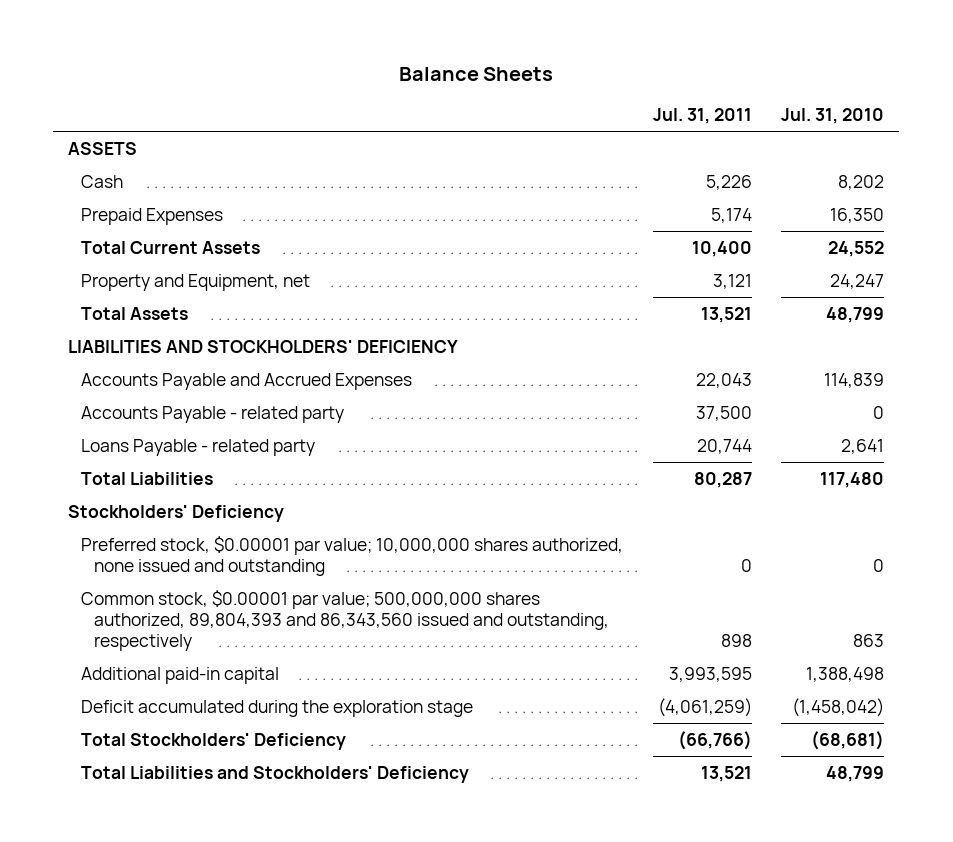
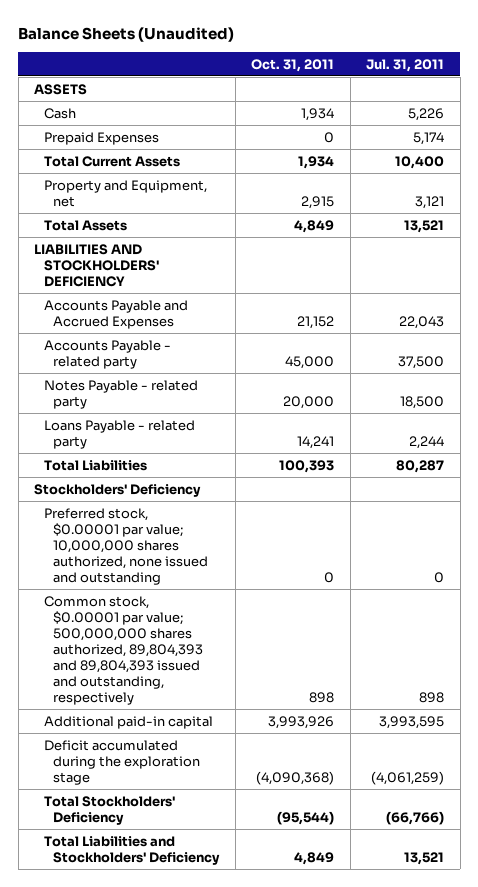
- Balance Sheets
+ Balance Sheets (Unaudited)
- | Jul. 31, 2011 | Jul. 31, 2010
+ | Oct. 31, 2011 | Jul. 31, 2011
- Loans Payable - related party | 20,744 | 2,641
+ Notes Payable - related party | 20,000 | 18,500
+ Loans Payable - related party | 14,241 | 2,244
- Common stock, $0.00001 par value; 500,000,000 shares authorized, 89,804,393 and 86,343,560 issued and outstanding, respectively | 898 | 863
+ Common stock, $0.00001 par value; 500,000,000 shares authorized, 89,804,393 and 89,804,393 issued and outstanding, respectively | 898 | 898

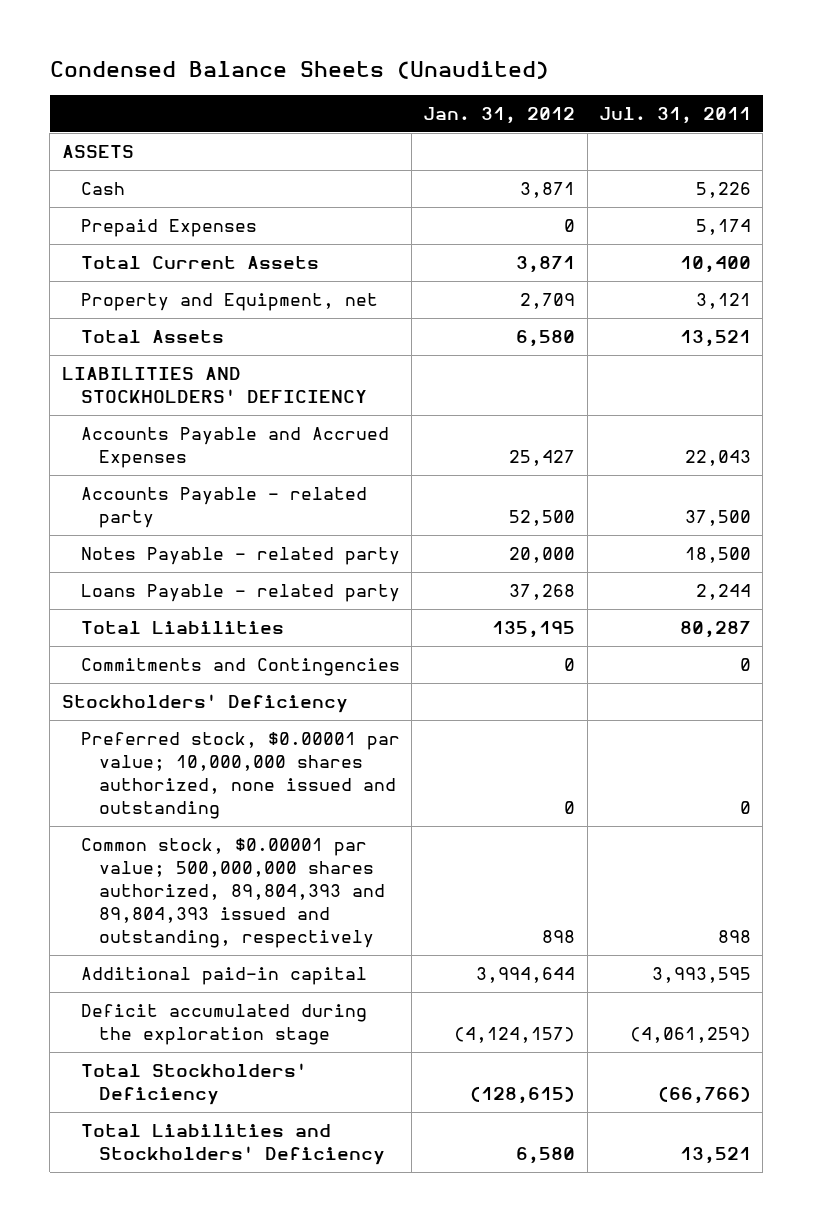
- Balance Sheets (Unaudited)
+ Condensed Balance Sheets (Unaudited)
- | Oct. 31, 2011 | Jul. 31, 2011
+ | Jan. 31, 2012 | Jul. 31, 2011
+ Commitments and Contingencies | 0 | 0

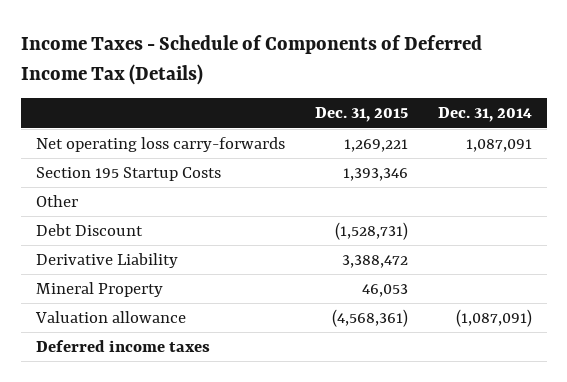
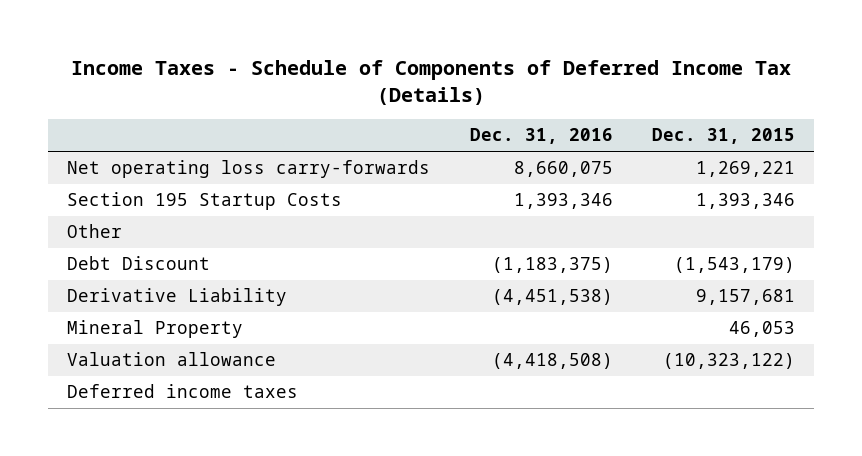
- | Dec. 31, 2015 | Dec. 31, 2014
+ | Dec. 31, 2016 | Dec. 31, 2015
- Debt Discount | (1,528,731) |
- Derivative Liability | 3,388,472 |
+ Debt Discount | (1,183,375) | (1,543,179)
+ Derivative Liability | (4,451,538) | 9,157,681
- Valuation allowance | (4,568,361) | (1,087,091)
+ Valuation allowance | (4,418,508) | (10,323,122)

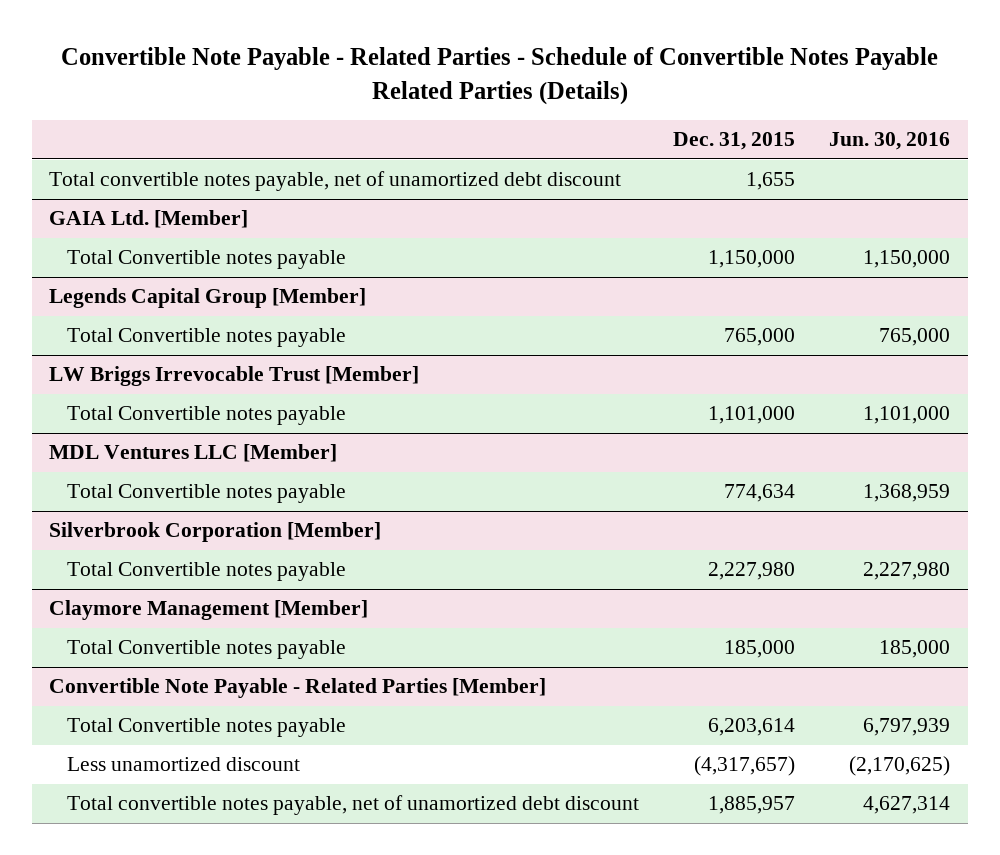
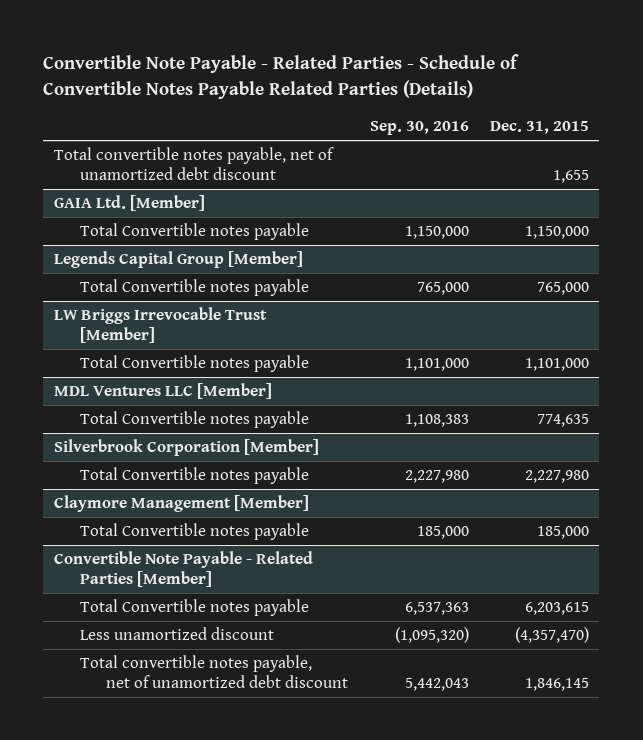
- | Dec. 31, 2015 | Jun. 30, 2016
+ | Sep. 30, 2016 | Dec. 31, 2015
@ MDL Ventures LLC [Member]
- Total Convertible notes payable | 774,634 | 1,368,959
+ Total Convertible notes payable | 1,108,383 | 774,635
@ Convertible Note Payable - Related Parties [Member]
- Total Convertible notes payable | 6,203,614 | 6,797,939
- Less unamortized discount | (4,317,657) | (2,170,625)
- Total convertible notes payable, net of unamortized debt discount | 1,885,957 | 4,627,314
+ Total Convertible notes payable | 6,537,363 | 6,203,615
+ Less unamortized discount | (1,095,320) | (4,357,470)
+ Total convertible notes payable, net of unamortized debt discount | 5,442,043 | 1,846,145

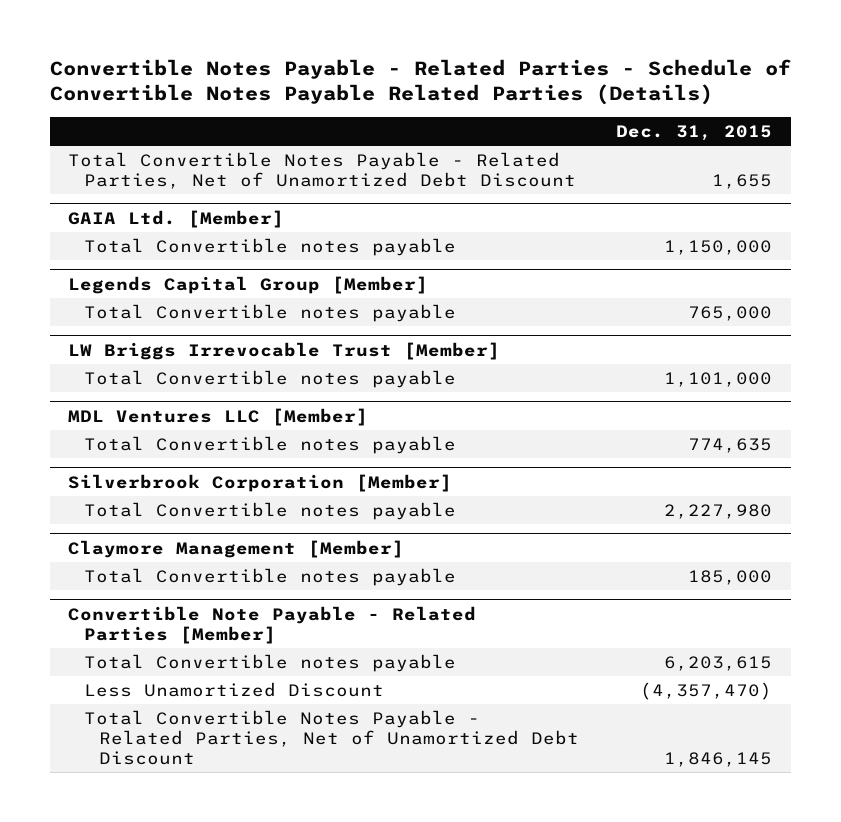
- Convertible Note Payable - Related Parties - Schedule of Convertible Notes Payable Related Parties (Details)
+ Convertible Notes Payable - Related Parties - Schedule of Convertible Notes Payable Related Parties (Details)
- | Sep. 30, 2016 | Dec. 31, 2015
+ | Dec. 31, 2015
- Total convertible notes payable, net of unamortized debt discount | | 1,655
+ Total Convertible Notes Payable - Related Parties, Net of Unamortized Debt Discount | 1,655
@ Convertible Note Payable - Related Parties [Member]
- Less unamortized discount | (1,095,320) | (4,357,470)
- Total convertible notes payable, net of unamortized debt discount | 5,442,043 | 1,846,145
+ Less Unamortized Discount | (4,357,470)
+ Total Convertible Notes Payable - Related Parties, Net of Unamortized Debt Discount | 1,846,145

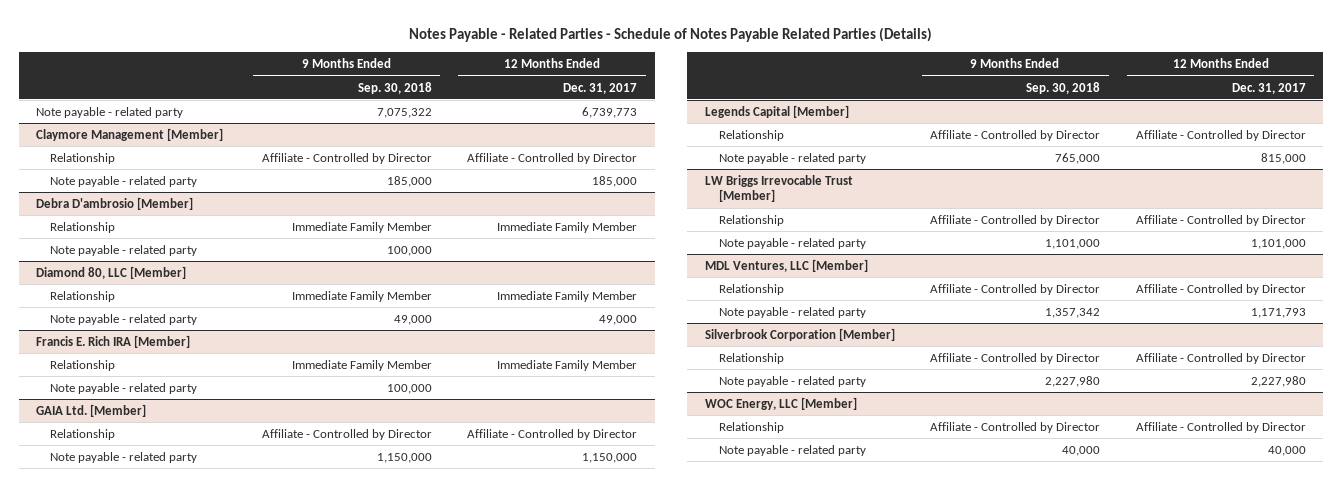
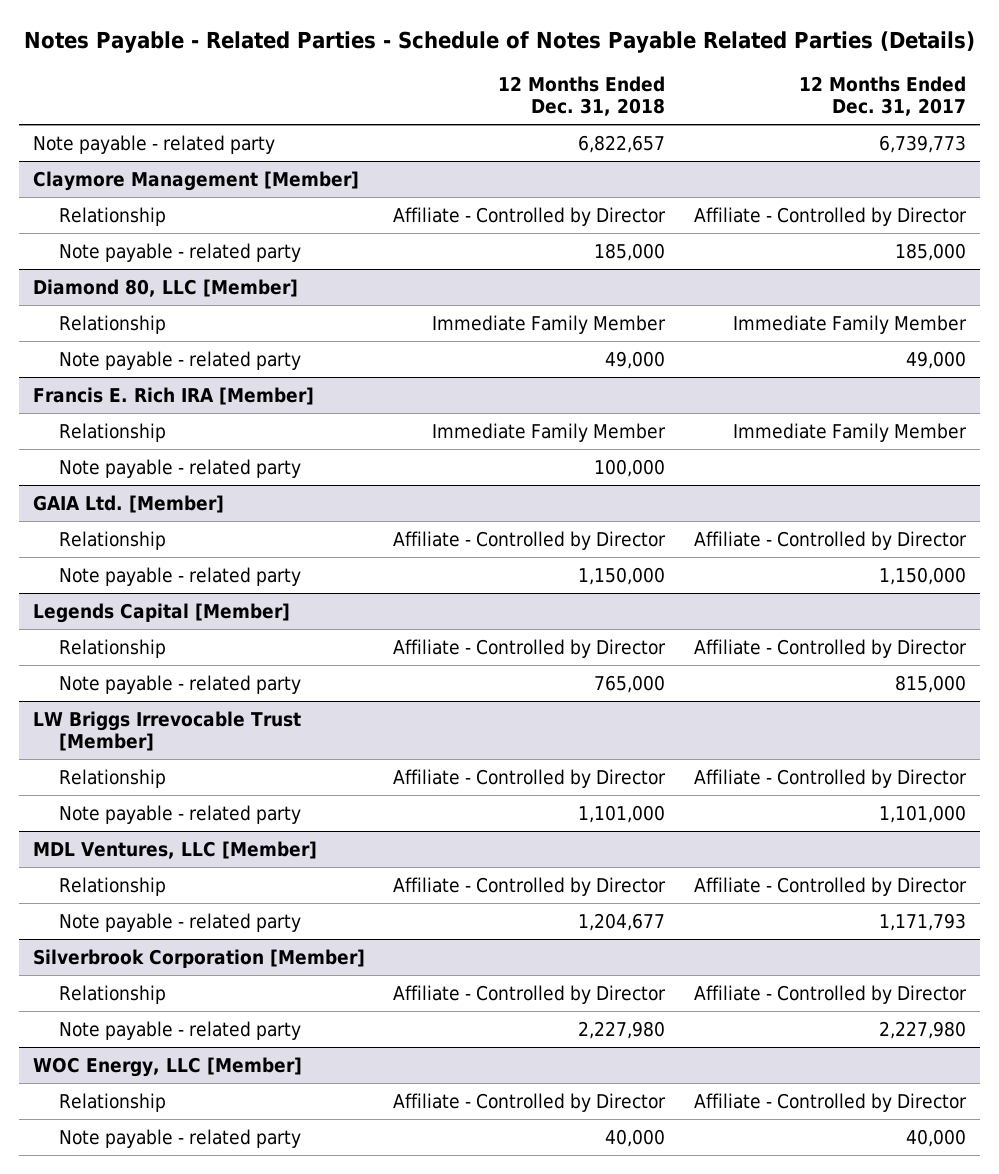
- | 9 Months Ended Sep. 30, 2018 | 12 Months Ended Dec. 31, 2017
+ | 12 Months Ended Dec. 31, 2018 | 12 Months Ended Dec. 31, 2017
- Debra D'ambrosio [Member]
- Relationship | Immediate Family Member | Immediate Family Member
- Note payable - related party | 100,000 |

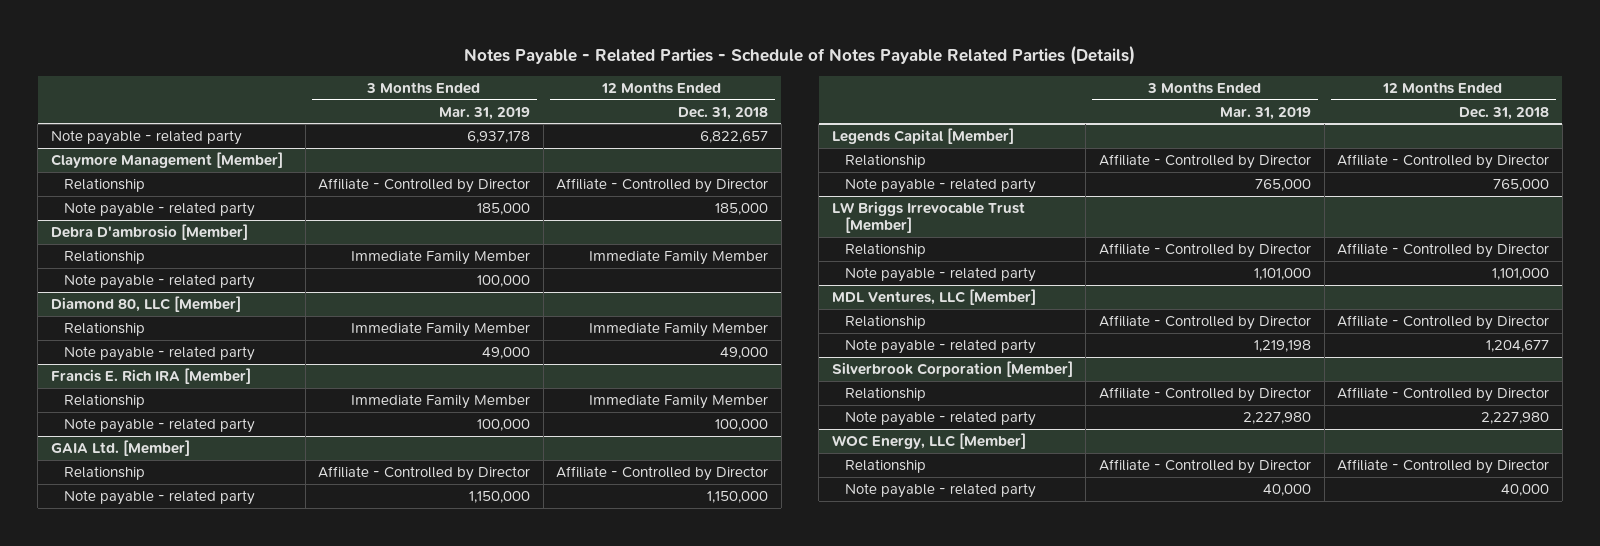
- | 12 Months Ended Dec. 31, 2018 | 12 Months Ended Dec. 31, 2017
+ | 3 Months Ended Mar. 31, 2019 | 12 Months Ended Dec. 31, 2018
+ Debra D'ambrosio [Member]
+ Relationship | Immediate Family Member | Immediate Family Member
+ Note payable - related party | 100,000 |

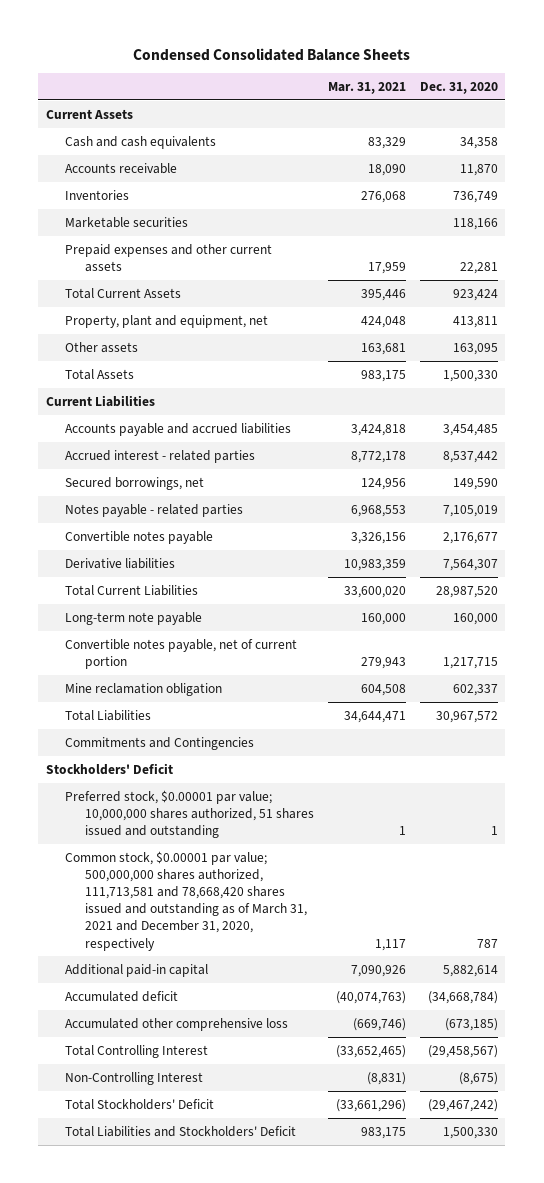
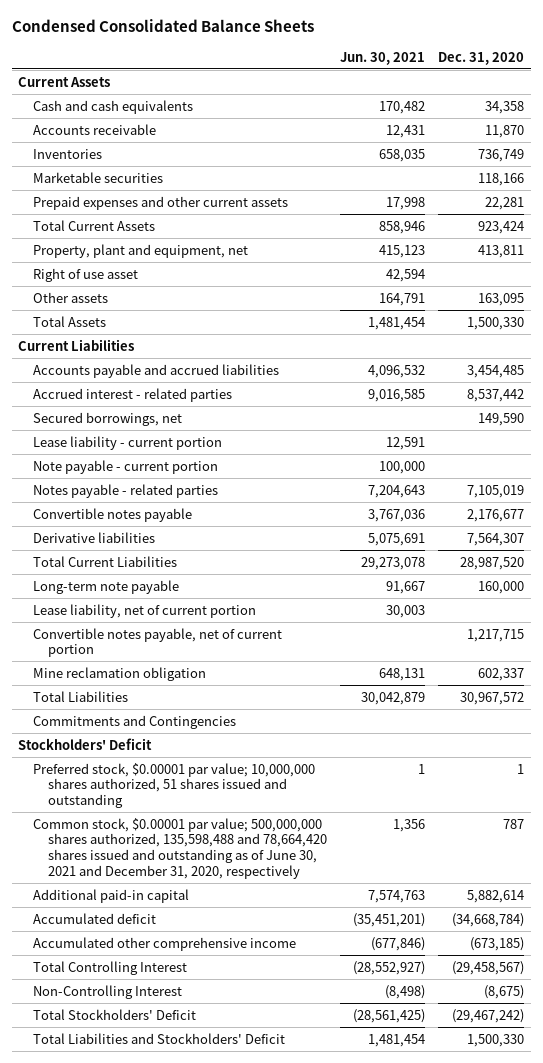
- | Mar. 31, 2021 | Dec. 31, 2020
+ | Jun. 30, 2021 | Dec. 31, 2020
+ Right of use asset | 42,594 |
+ Lease liability - current portion | 12,591 |
+ Note payable - current portion | 100,000 |
+ Lease liability, net of current portion | 30,003 |
- Common stock, $0.00001 par value; 500,000,000 shares authorized, 111,713,581 and 78,668,420 shares issued and outstanding as of March 31, 2021 and December 31, 2020, respectively | 1,117 | 787
+ Common stock, $0.00001 par value; 500,000,000 shares authorized, 135,598,488 and 78,664,420 shares issued and outstanding as of June 30, 2021 and December 31, 2020, respectively | 1,356 | 787
- Accumulated other comprehensive loss | (669,746) | (673,185)
+ Accumulated other comprehensive income | (677,846) | (673,185)

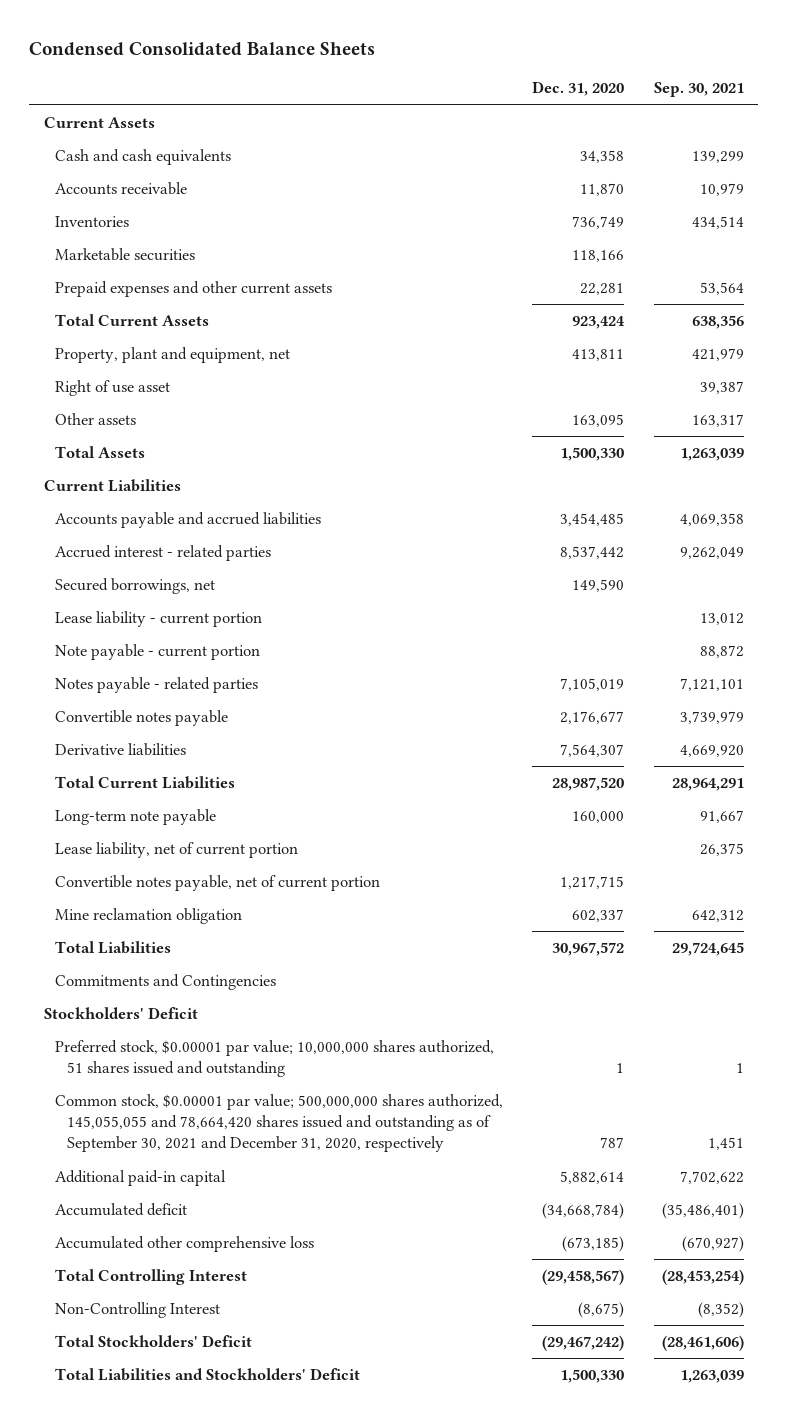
- | Jun. 30, 2021 | Dec. 31, 2020
+ | Dec. 31, 2020 | Sep. 30, 2021
- Common stock, $0.00001 par value; 500,000,000 shares authorized, 135,598,488 and 78,664,420 shares issued and outstanding as of June 30, 2021 and December 31, 2020, respectively | 1,356 | 787
+ Common stock, $0.00001 par value; 500,000,000 shares authorized, 145,055,055 and 78,664,420 shares issued and outstanding as of September 30, 2021 and December 31, 2020, respectively | 787 | 1,451
- Accumulated other comprehensive income | (677,846) | (673,185)
+ Accumulated other comprehensive loss | (673,185) | (670,927)

